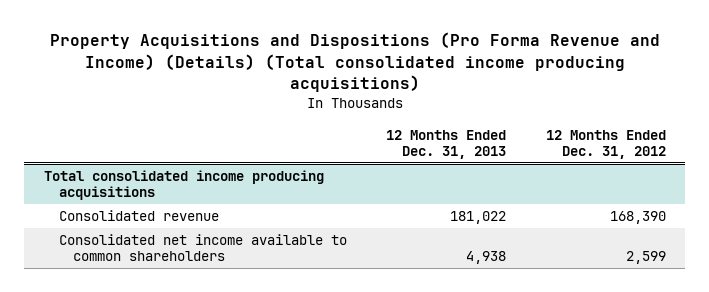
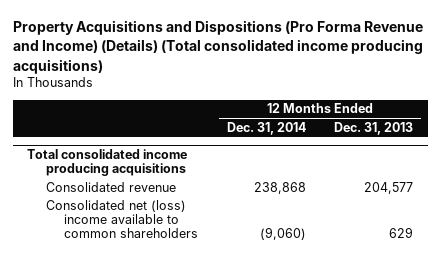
- | 12 Months Ended Dec. 31, 2013 | 12 Months Ended Dec. 31, 2012
+ | 12 Months Ended Dec. 31, 2014 | 12 Months Ended Dec. 31, 2013
@ Total consolidated income producing acquisitions
- Consolidated revenue | 181,022 | 168,390
- Consolidated net income available to common shareholders | 4,938 | 2,599
+ Consolidated revenue | 238,868 | 204,577
+ Consolidated net (loss) income available to common shareholders | (9,060) | 629

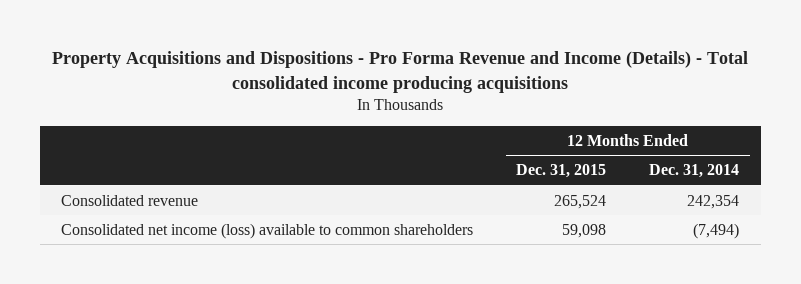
- Property Acquisitions and Dispositions (Pro Forma Revenue and Income) (Details) (Total consolidated income producing acquisitions)
+ Property Acquisitions and Dispositions - Pro Forma Revenue and Income (Details) - Total consolidated income producing acquisitions
- | 12 Months Ended Dec. 31, 2014 | 12 Months Ended Dec. 31, 2013
+ | 12 Months Ended Dec. 31, 2015 | 12 Months Ended Dec. 31, 2014
- Total consolidated income producing acquisitions
- Consolidated revenue | 238,868 | 204,577
- Consolidated net (loss) income available to common shareholders | (9,060) | 629
+ Consolidated revenue | 265,524 | 242,354
+ Consolidated net income (loss) available to common shareholders | 59,098 | (7,494)

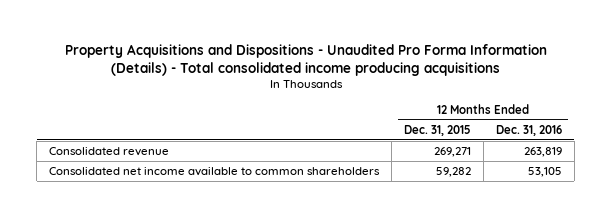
- Property Acquisitions and Dispositions - Pro Forma Revenue and Income (Details) - Total consolidated income producing acquisitions
+ Property Acquisitions and Dispositions - Unaudited Pro Forma Information (Details) - Total consolidated income producing acquisitions
- | 12 Months Ended Dec. 31, 2015 | 12 Months Ended Dec. 31, 2014
+ | 12 Months Ended Dec. 31, 2015 | 12 Months Ended Dec. 31, 2016
- Consolidated revenue | 265,524 | 242,354
- Consolidated net income (loss) available to common shareholders | 59,098 | (7,494)
+ Consolidated revenue | 269,271 | 263,819
+ Consolidated net income available to common shareholders | 59,282 | 53,105

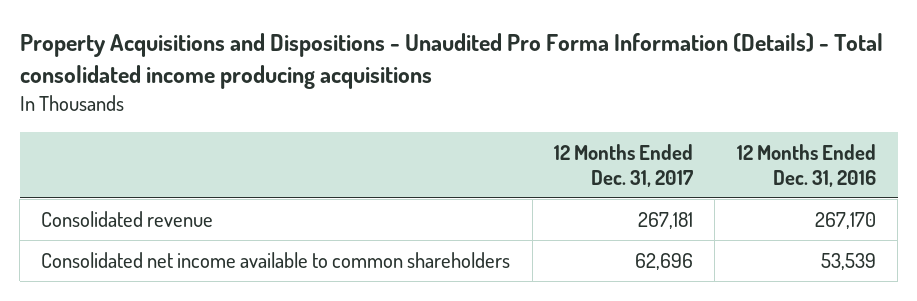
- | 12 Months Ended Dec. 31, 2015 | 12 Months Ended Dec. 31, 2016
+ | 12 Months Ended Dec. 31, 2017 | 12 Months Ended Dec. 31, 2016
- Consolidated revenue | 269,271 | 263,819
- Consolidated net income available to common shareholders | 59,282 | 53,105
+ Consolidated revenue | 267,181 | 267,170
+ Consolidated net income available to common shareholders | 62,696 | 53,539

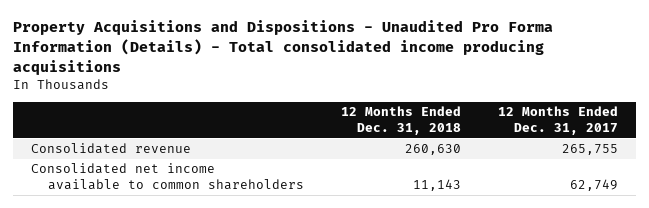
- | 12 Months Ended Dec. 31, 2017 | 12 Months Ended Dec. 31, 2016
+ | 12 Months Ended Dec. 31, 2018 | 12 Months Ended Dec. 31, 2017
- Consolidated revenue | 267,181 | 267,170
- Consolidated net income available to common shareholders | 62,696 | 53,539
+ Consolidated revenue | 260,630 | 265,755
+ Consolidated net income available to common shareholders | 11,143 | 62,749

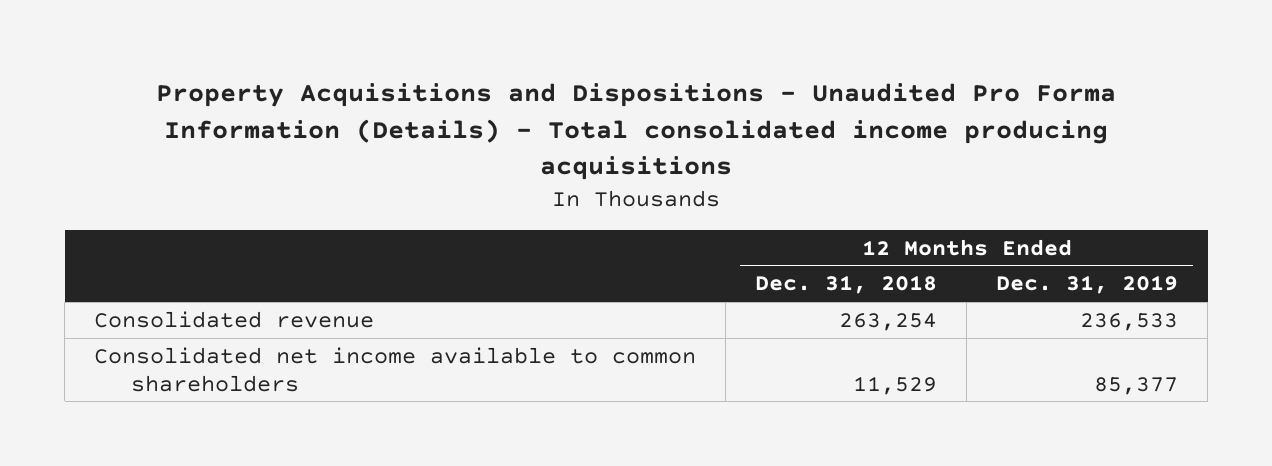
- | 12 Months Ended Dec. 31, 2018 | 12 Months Ended Dec. 31, 2017
+ | 12 Months Ended Dec. 31, 2018 | 12 Months Ended Dec. 31, 2019
- Consolidated revenue | 260,630 | 265,755
- Consolidated net income available to common shareholders | 11,143 | 62,749
+ Consolidated revenue | 263,254 | 236,533
+ Consolidated net income available to common shareholders | 11,529 | 85,377

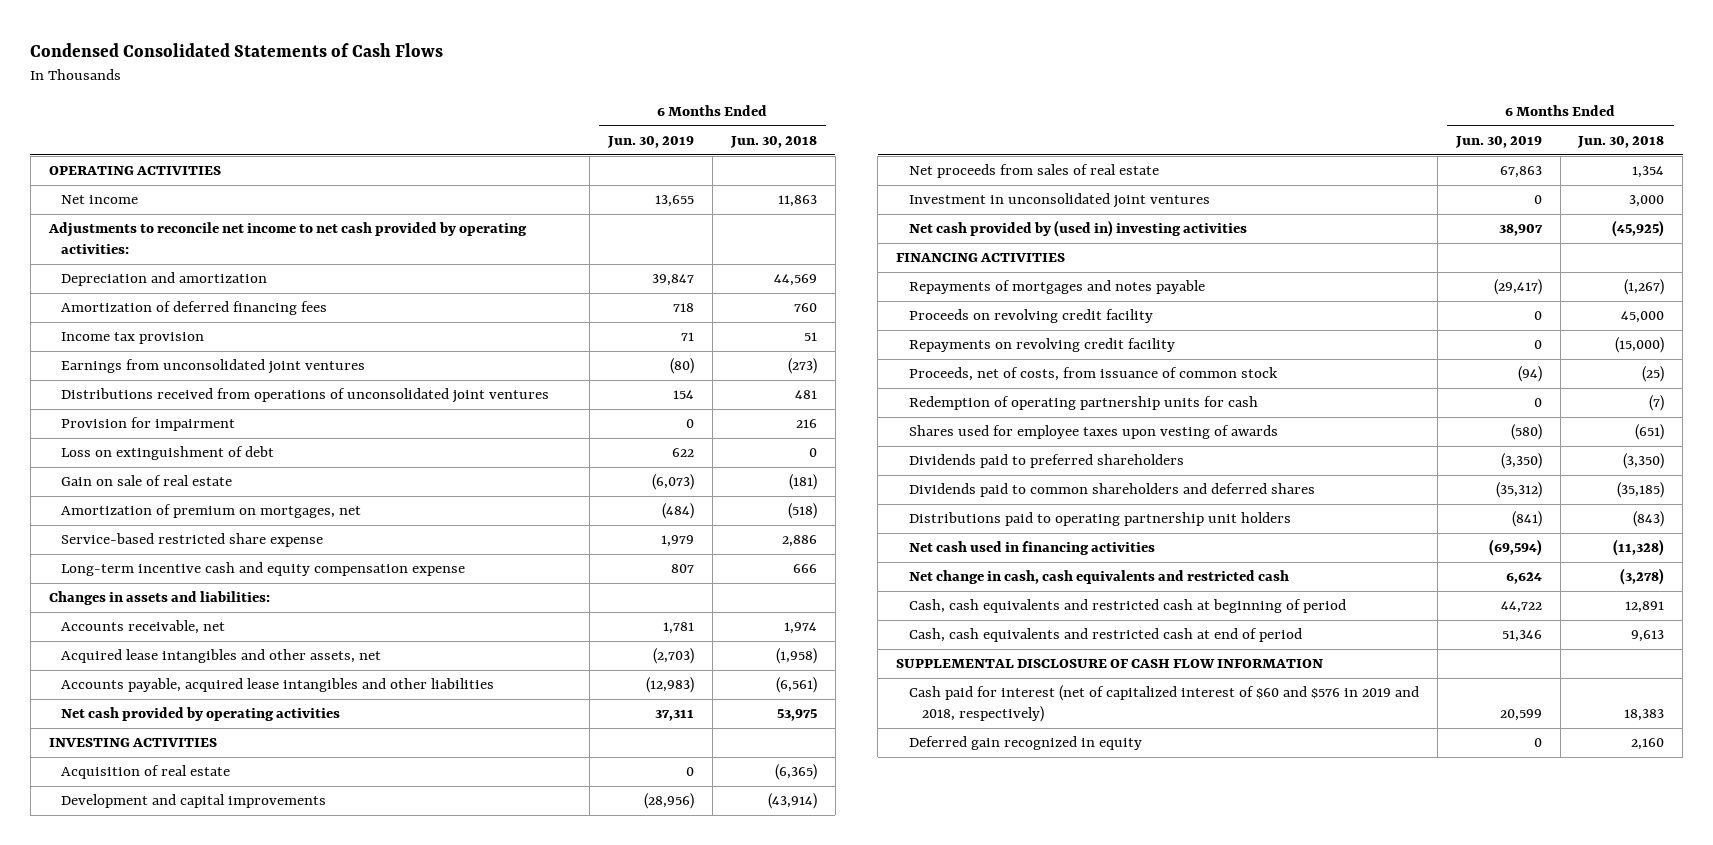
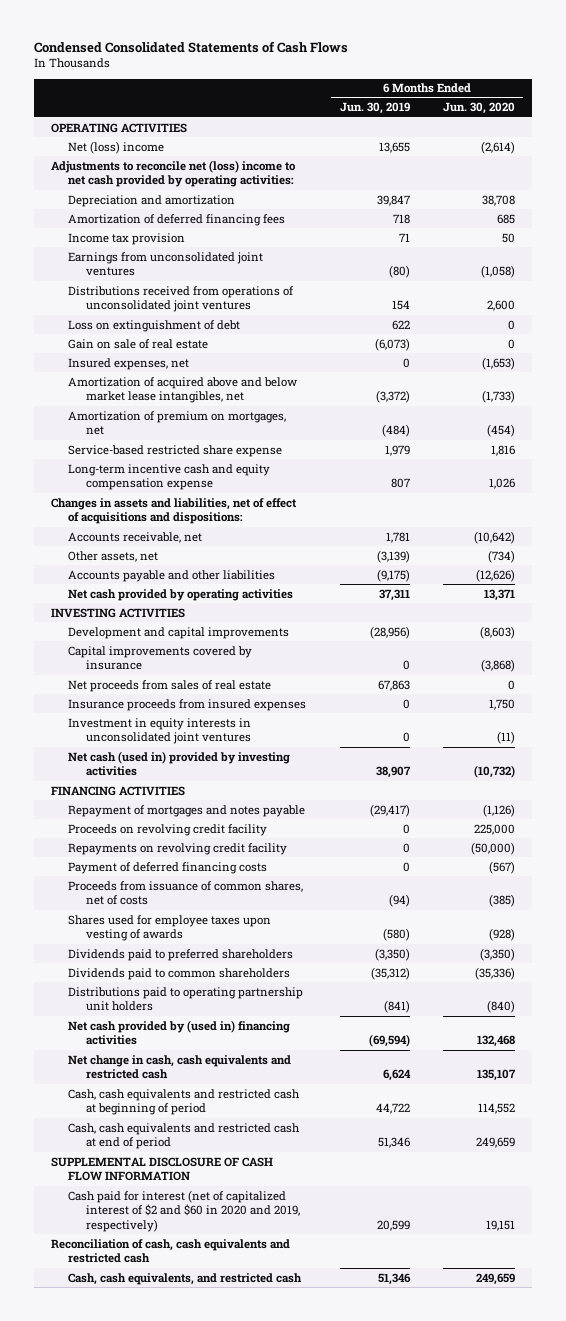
- | 6 Months Ended Jun. 30, 2019 | 6 Months Ended Jun. 30, 2018
+ | 6 Months Ended Jun. 30, 2019 | 6 Months Ended Jun. 30, 2020
- Net income | 13,655 | 11,863
- Adjustments to reconcile net income to net cash provided by operating activities:
+ Net (loss) income | 13,655 | (2,614)
+ Adjustments to reconcile net (loss) income to net cash provided by operating activities:
- Provision for impairment | 0 | 216
+ Insured expenses, net | 0 | (1,653)
+ Amortization of acquired above and below market lease intangibles, net | (3,372) | (1,733)
- Changes in assets and liabilities:
+ Changes in assets and liabilities, net of effect of acquisitions and dispositions:
- Acquired lease intangibles and other assets, net | (2,703) | (1,958)
- Accounts payable, acquired lease intangibles and other liabilities | (12,983) | (6,561)
+ Other assets, net | (3,139) | (734)
+ Accounts payable and other liabilities | (9,175) | (12,626)
- Acquisition of real estate | 0 | (6,365)
+ Capital improvements covered by insurance | 0 | (3,868)
- Investment in unconsolidated joint ventures | 0 | 3,000
- Net cash provided by (used in) investing activities | 38,907 | (45,925)
+ Insurance proceeds from insured expenses | 0 | 1,750
+ Investment in equity interests in unconsolidated joint ventures | 0 | (11)
+ Net cash (used in) provided by investing activities | 38,907 | (10,732)
- Repayments of mortgages and notes payable | (29,417) | (1,267)
+ Repayment of mortgages and notes payable | (29,417) | (1,126)
- Proceeds, net of costs, from issuance of common stock | (94) | (25)
- Redemption of operating partnership units for cash | 0 | (7)
+ Payment of deferred financing costs | 0 | (567)
+ Proceeds from issuance of common shares, net of costs | (94) | (385)
- Dividends paid to common shareholders and deferred shares | (35,312) | (35,185)
+ Dividends paid to common shareholders | (35,312) | (35,336)
- Net cash used in financing activities | (69,594) | (11,328)
+ Net cash provided by (used in) financing activities | (69,594) | 132,468
- Cash paid for interest (net of capitalized interest of $60 and $576 in 2019 and 2018, respectively) | 20,599 | 18,383
- Deferred gain recognized in equity | 0 | 2,160
+ Cash paid for interest (net of capitalized interest of $2 and $60 in 2020 and 2019, respectively) | 20,599 | 19,151
+ Reconciliation of cash, cash equivalents and restricted cash
+ Cash, cash equivalents, and restricted cash | 51,346 | 249,659

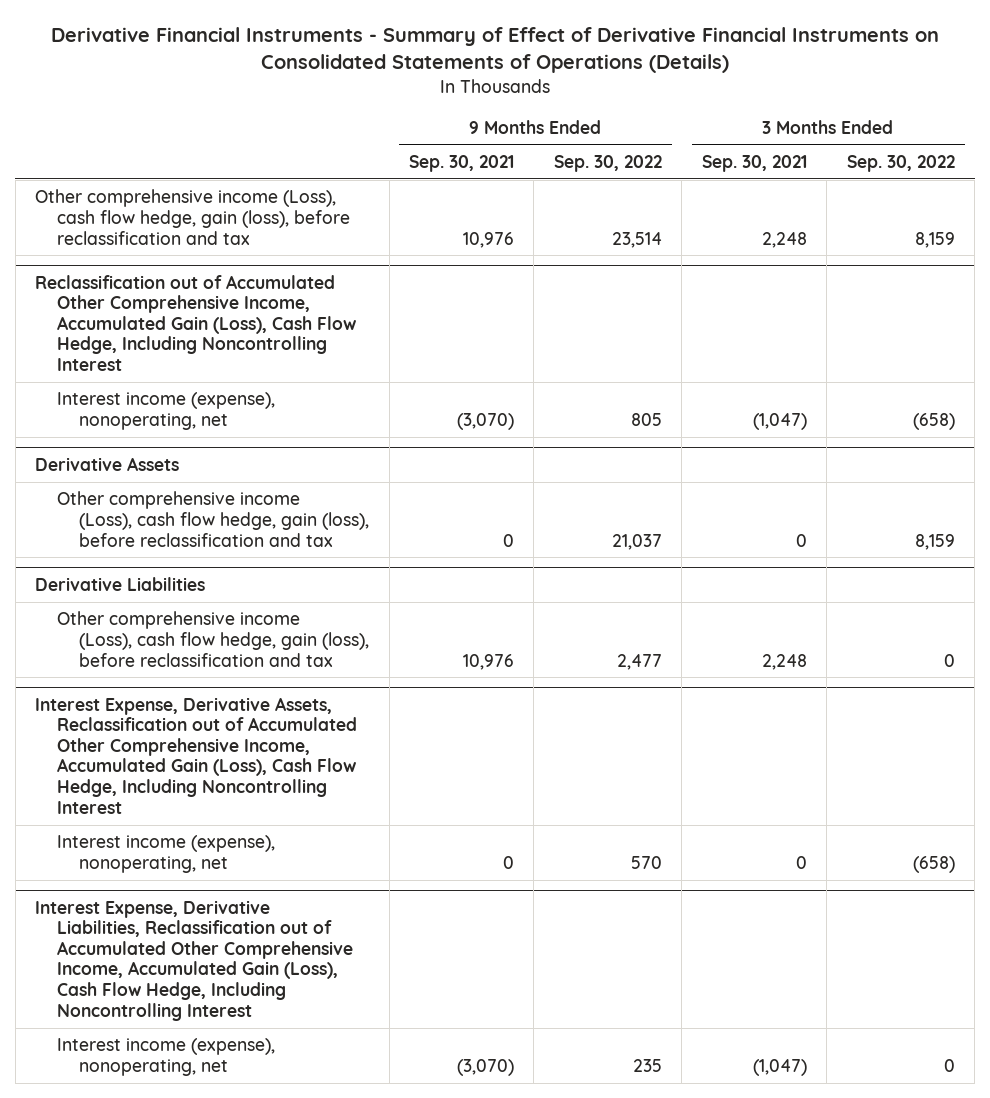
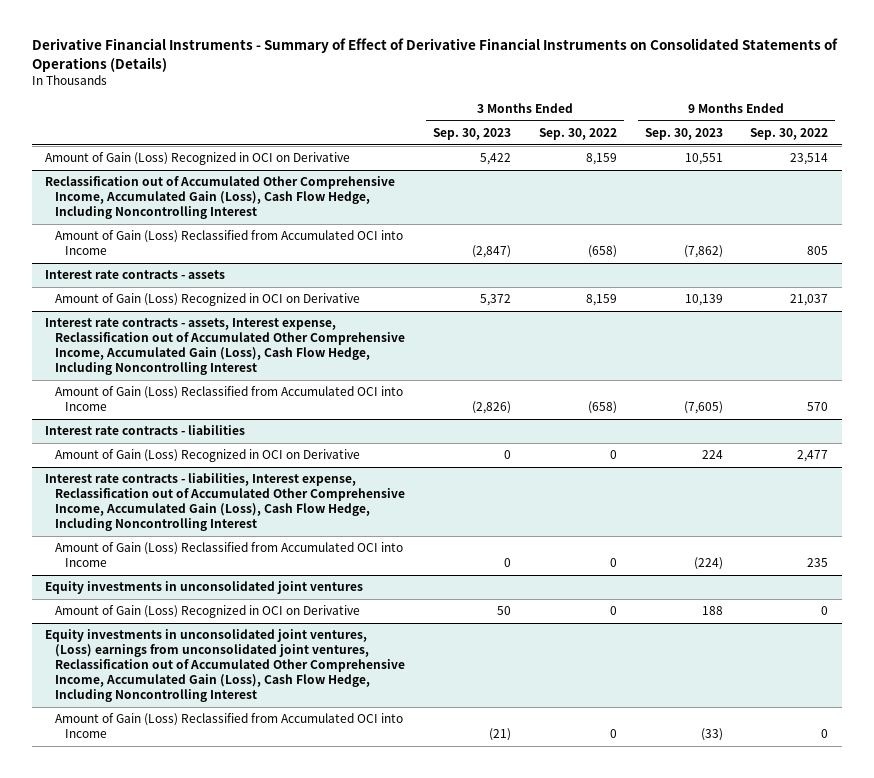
- | 9 Months Ended Sep. 30, 2021 | 9 Months Ended Sep. 30, 2022 | 3 Months Ended Sep. 30, 2021 | 3 Months Ended Sep. 30, 2022
+ | 3 Months Ended Sep. 30, 2023 | 3 Months Ended Sep. 30, 2022 | 9 Months Ended Sep. 30, 2023 | 9 Months Ended Sep. 30, 2022
- Other comprehensive income (Loss), cash flow hedge, gain (loss), before reclassification and tax | 10,976 | 23,514 | 2,248 | 8,159
+ Amount of Gain (Loss) Recognized in OCI on Derivative | 5,422 | 8,159 | 10,551 | 23,514
@ Reclassification out of Accumulated Other Comprehensive Income, Accumulated Gain (Loss), Cash Flow Hedge, Including Noncontrolling Interest
- Interest income (expense), nonoperating, net | (3,070) | 805 | (1,047) | (658)
- Derivative Assets
- Other comprehensive income (Loss), cash flow hedge, gain (loss), before reclassification and tax | 0 | 21,037 | 0 | 8,159
- Derivative Liabilities
- Other comprehensive income (Loss), cash flow hedge, gain (loss), before reclassification and tax | 10,976 | 2,477 | 2,248 | 0
- Interest Expense, Derivative Assets, Reclassification out of Accumulated Other Comprehensive Income, Accumulated Gain (Loss), Cash Flow Hedge, Including Noncontrolling Interest
- Interest income (expense), nonoperating, net | 0 | 570 | 0 | (658)
- Interest Expense, Derivative Liabilities, Reclassification out of Accumulated Other Comprehensive Income, Accumulated Gain (Loss), Cash Flow Hedge, Including Noncontrolling Interest
- Interest income (expense), nonoperating, net | (3,070) | 235 | (1,047) | 0
@ Reclassification out of Accumulated Other Comprehensive Income, Accumulated Gain (Loss), Cash Flow Hedge, Including Noncontrolling Interest
+ Amount of Gain (Loss) Reclassified from Accumulated OCI into Income | (2,847) | (658) | (7,862) | 805
+ Interest rate contracts - assets
+ Amount of Gain (Loss) Recognized in OCI on Derivative | 5,372 | 8,159 | 10,139 | 21,037
+ Interest rate contracts - assets, Interest expense, Reclassification out of Accumulated Other Comprehensive Income, Accumulated Gain (Loss), Cash Flow Hedge, Including Noncontrolling Interest
+ Amount of Gain (Loss) Reclassified from Accumulated OCI into Income | (2,826) | (658) | (7,605) | 570
+ Interest rate contracts - liabilities
+ Amount of Gain (Loss) Recognized in OCI on Derivative | 0 | 0 | 224 | 2,477
+ Interest rate contracts - liabilities, Interest expense, Reclassification out of Accumulated Other Comprehensive Income, Accumulated Gain (Loss), Cash Flow Hedge, Including Noncontrolling Interest
+ Amount of Gain (Loss) Reclassified from Accumulated OCI into Income | 0 | 0 | (224) | 235
+ Equity investments in unconsolidated joint ventures
+ Amount of Gain (Loss) Recognized in OCI on Derivative | 50 | 0 | 188 | 0
+ Equity investments in unconsolidated joint ventures, (Loss) earnings from unconsolidated joint ventures, Reclassification out of Accumulated Other Comprehensive Income, Accumulated Gain (Loss), Cash Flow Hedge, Including Noncontrolling Interest
+ Amount of Gain (Loss) Reclassified from Accumulated OCI into Income | (21) | 0 | (33) | 0

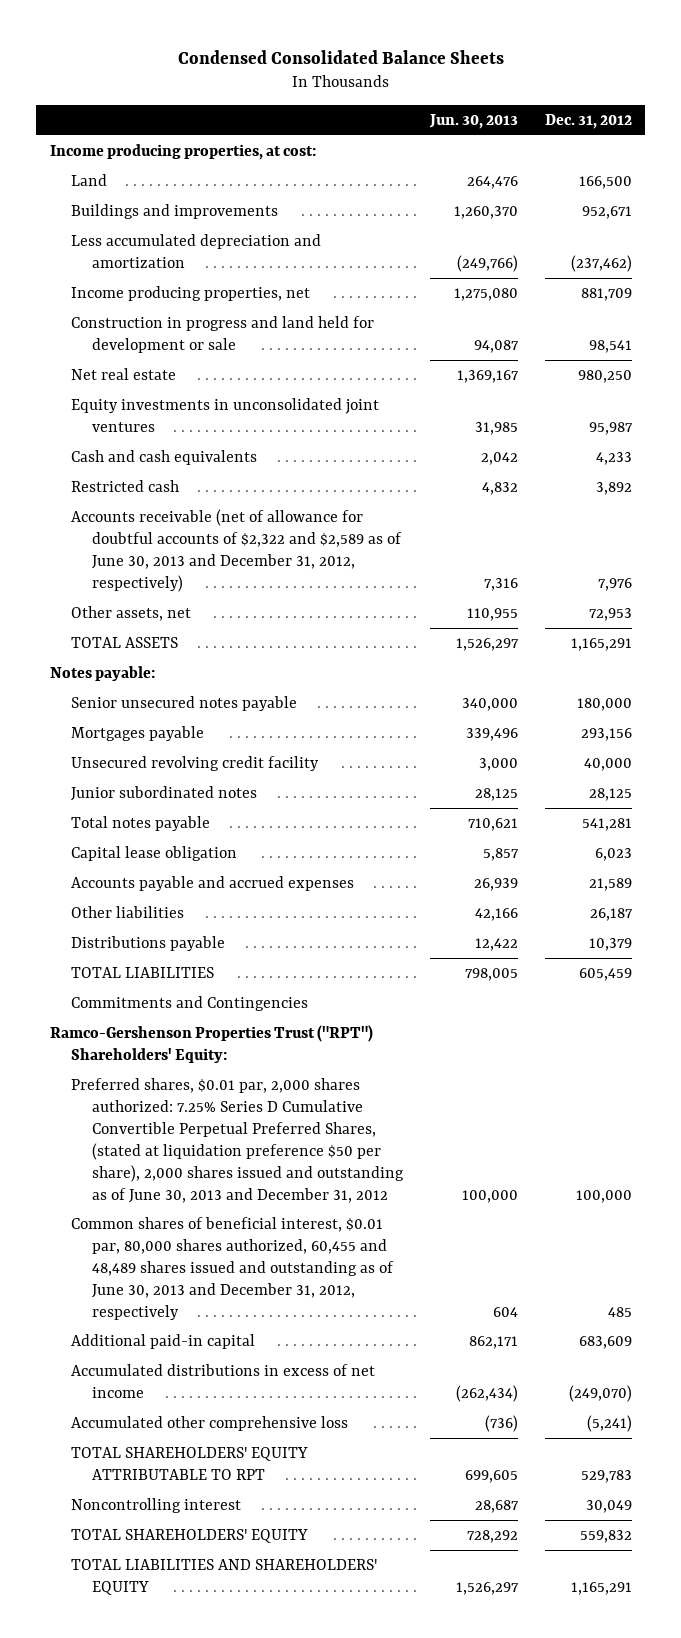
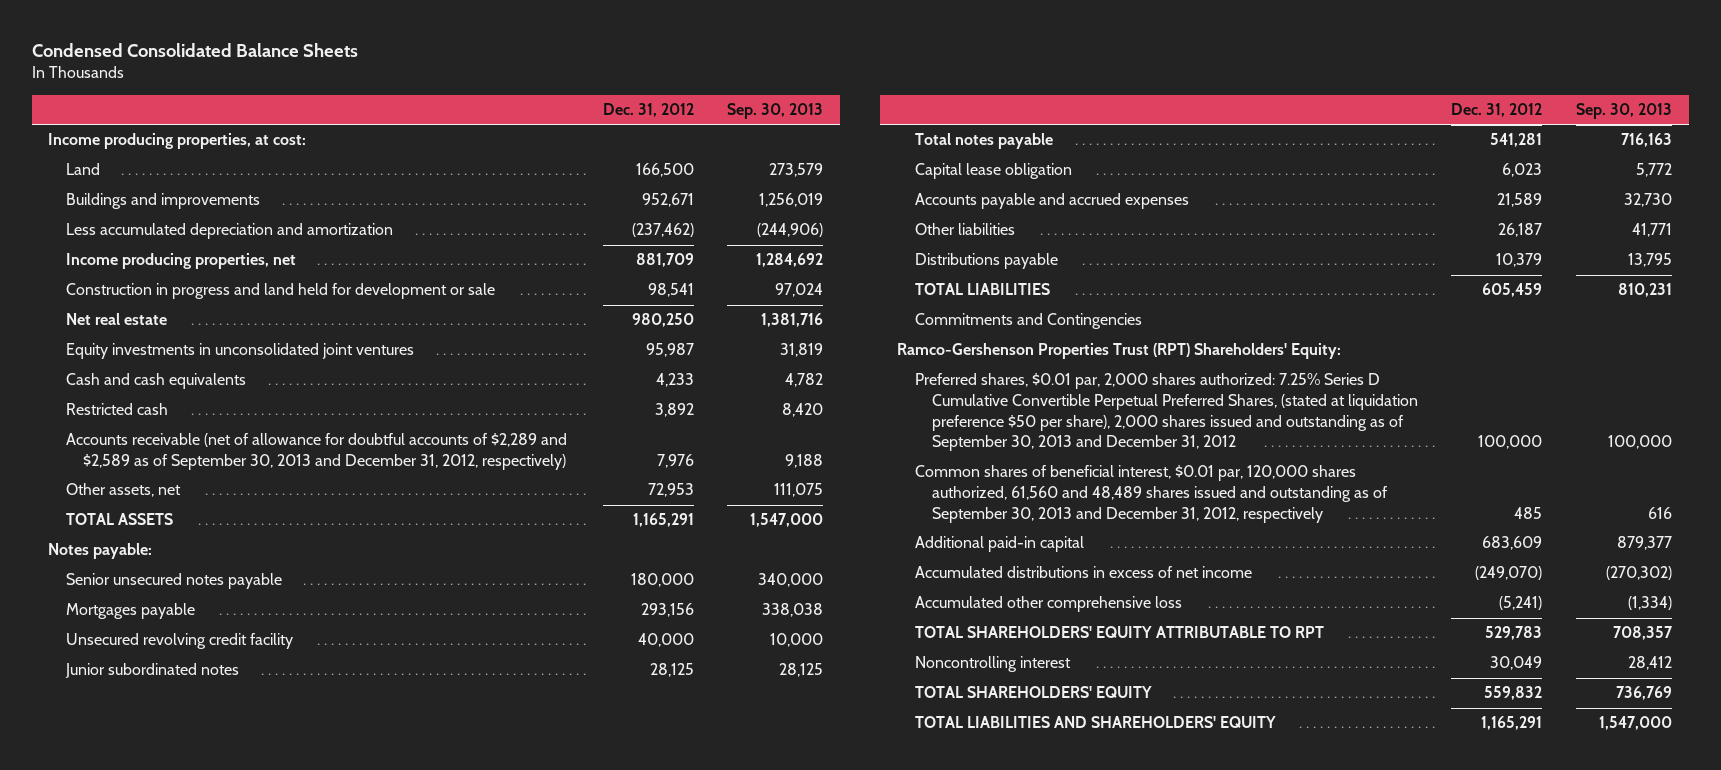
- | Jun. 30, 2013 | Dec. 31, 2012
+ | Dec. 31, 2012 | Sep. 30, 2013
- Accounts receivable (net of allowance for doubtful accounts of $2,322 and $2,589 as of June 30, 2013 and December 31, 2012, respectively) | 7,316 | 7,976
+ Accounts receivable (net of allowance for doubtful accounts of $2,289 and $2,589 as of September 30, 2013 and December 31, 2012, respectively) | 7,976 | 9,188
- Ramco-Gershenson Properties Trust ("RPT") Shareholders' Equity:
- Preferred shares, $0.01 par, 2,000 shares authorized: 7.25% Series D Cumulative Convertible Perpetual Preferred Shares, (stated at liquidation preference $50 per share), 2,000 shares issued and outstanding as of June 30, 2013 and December 31, 2012 | 100,000 | 100,000
- Common shares of beneficial interest, $0.01 par, 80,000 shares authorized, 60,455 and 48,489 shares issued and outstanding as of June 30, 2013 and December 31, 2012, respectively | 604 | 485
+ Ramco-Gershenson Properties Trust (RPT) Shareholders' Equity:
+ Preferred shares, $0.01 par, 2,000 shares authorized: 7.25% Series D Cumulative Convertible Perpetual Preferred Shares, (stated at liquidation preference $50 per share), 2,000 shares issued and outstanding as of September 30, 2013 and December 31, 2012 | 100,000 | 100,000
+ Common shares of beneficial interest, $0.01 par, 120,000 shares authorized, 61,560 and 48,489 shares issued and outstanding as of September 30, 2013 and December 31, 2012, respectively | 485 | 616

